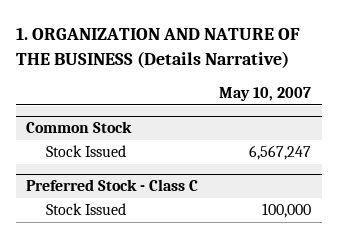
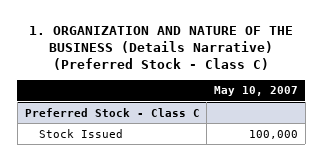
- 1. ORGANIZATION AND NATURE OF THE BUSINESS (Details Narrative)
+ 1. ORGANIZATION AND NATURE OF THE BUSINESS (Details Narrative) (Preferred Stock - Class C)
- Common Stock
- Stock Issued | 6,567,247

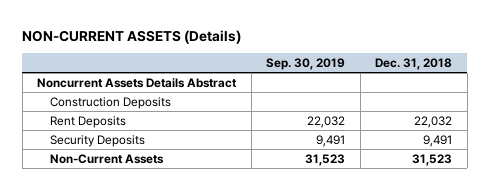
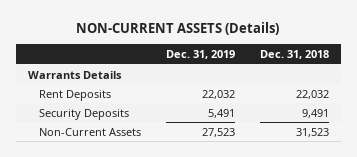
- | Sep. 30, 2019 | Dec. 31, 2018
+ | Dec. 31, 2019 | Dec. 31, 2018
- Noncurrent Assets Details Abstract
- Construction Deposits
+ Warrants Details

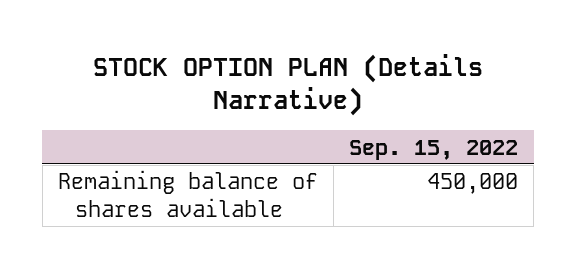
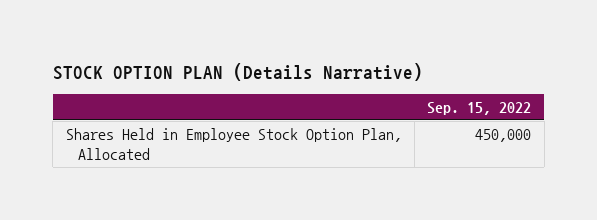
- Remaining balance of shares available | 450,000
+ Shares Held in Employee Stock Option Plan, Allocated | 450,000

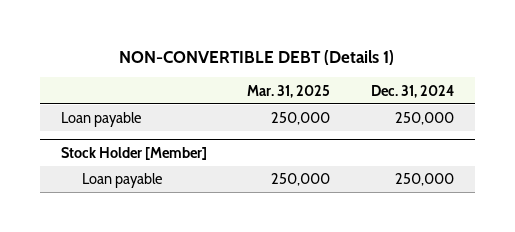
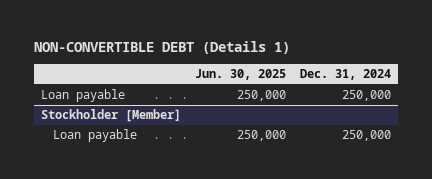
- | Mar. 31, 2025 | Dec. 31, 2024
+ | Jun. 30, 2025 | Dec. 31, 2024
- Stock Holder [Member]
+ Stockholder [Member]

